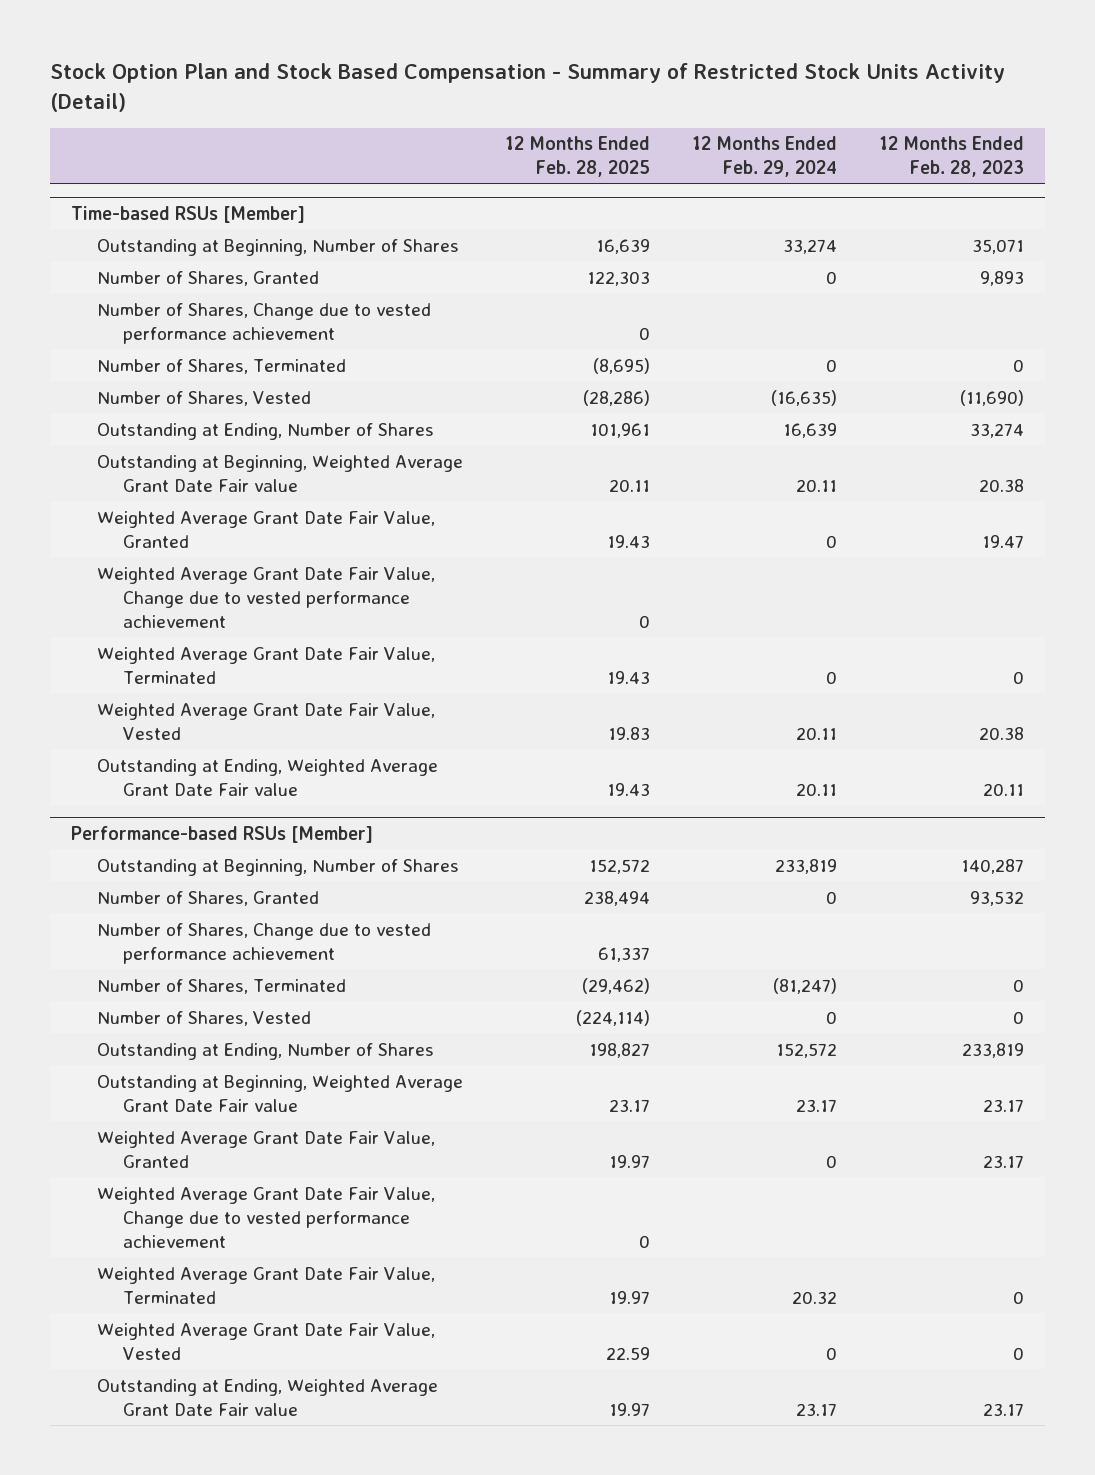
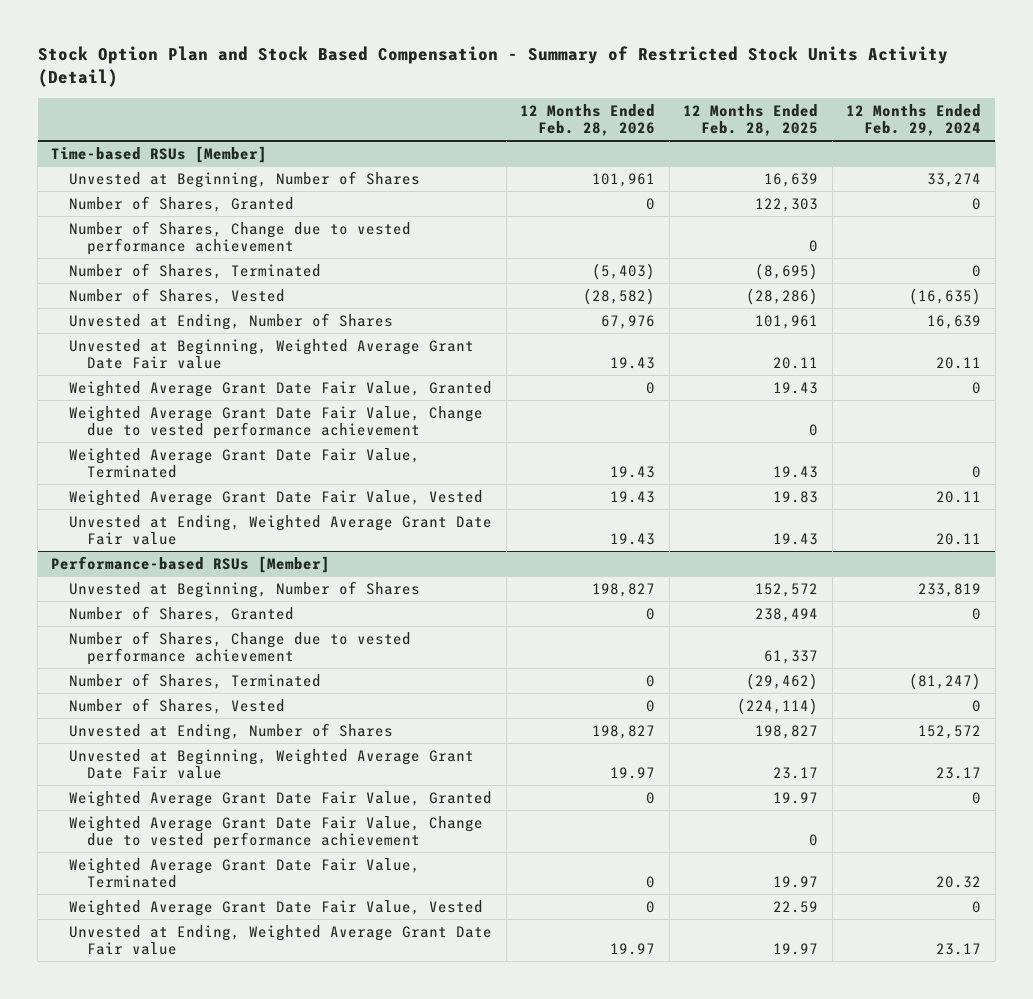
- | 12 Months Ended Feb. 28, 2025 | 12 Months Ended Feb. 29, 2024 | 12 Months Ended Feb. 28, 2023
+ | 12 Months Ended Feb. 28, 2026 | 12 Months Ended Feb. 28, 2025 | 12 Months Ended Feb. 29, 2024
@ Time-based RSUs [Member]
- Outstanding at Beginning, Number of Shares | 16,639 | 33,274 | 35,071
+ Unvested at Beginning, Number of Shares | 101,961 | 16,639 | 33,274
- Outstanding at Ending, Number of Shares | 101,961 | 16,639 | 33,274
- Outstanding at Beginning, Weighted Average Grant Date Fair value | 20.11 | 20.11 | 20.38
+ Unvested at Ending, Number of Shares | 67,976 | 101,961 | 16,639
+ Unvested at Beginning, Weighted Average Grant Date Fair value | 19.43 | 20.11 | 20.11
- Outstanding at Ending, Weighted Average Grant Date Fair value | 19.43 | 20.11 | 20.11
+ Unvested at Ending, Weighted Average Grant Date Fair value | 19.43 | 19.43 | 20.11
@ Performance-based RSUs [Member]
- Outstanding at Beginning, Number of Shares | 152,572 | 233,819 | 140,287
+ Unvested at Beginning, Number of Shares | 198,827 | 152,572 | 233,819
- Outstanding at Ending, Number of Shares | 198,827 | 152,572 | 233,819
- Outstanding at Beginning, Weighted Average Grant Date Fair value | 23.17 | 23.17 | 23.17
+ Unvested at Ending, Number of Shares | 198,827 | 198,827 | 152,572
+ Unvested at Beginning, Weighted Average Grant Date Fair value | 19.97 | 23.17 | 23.17
- Outstanding at Ending, Weighted Average Grant Date Fair value | 19.97 | 23.17 | 23.17
+ Unvested at Ending, Weighted Average Grant Date Fair value | 19.97 | 19.97 | 23.17

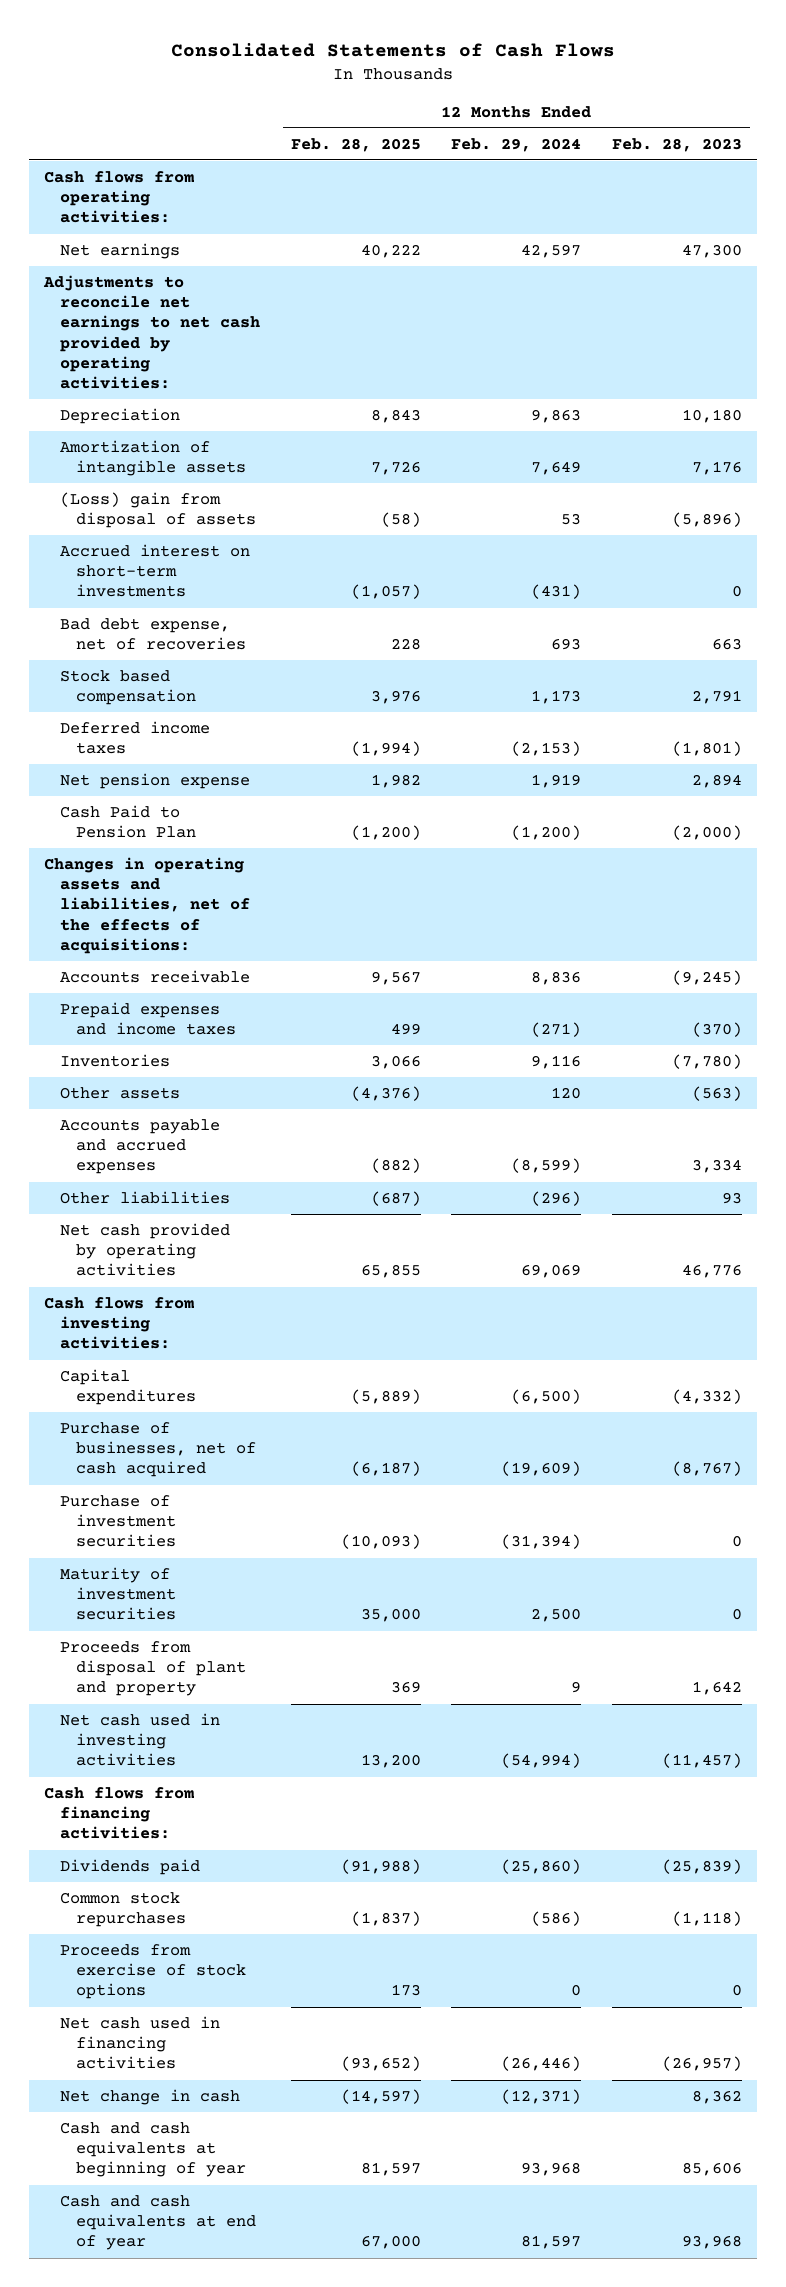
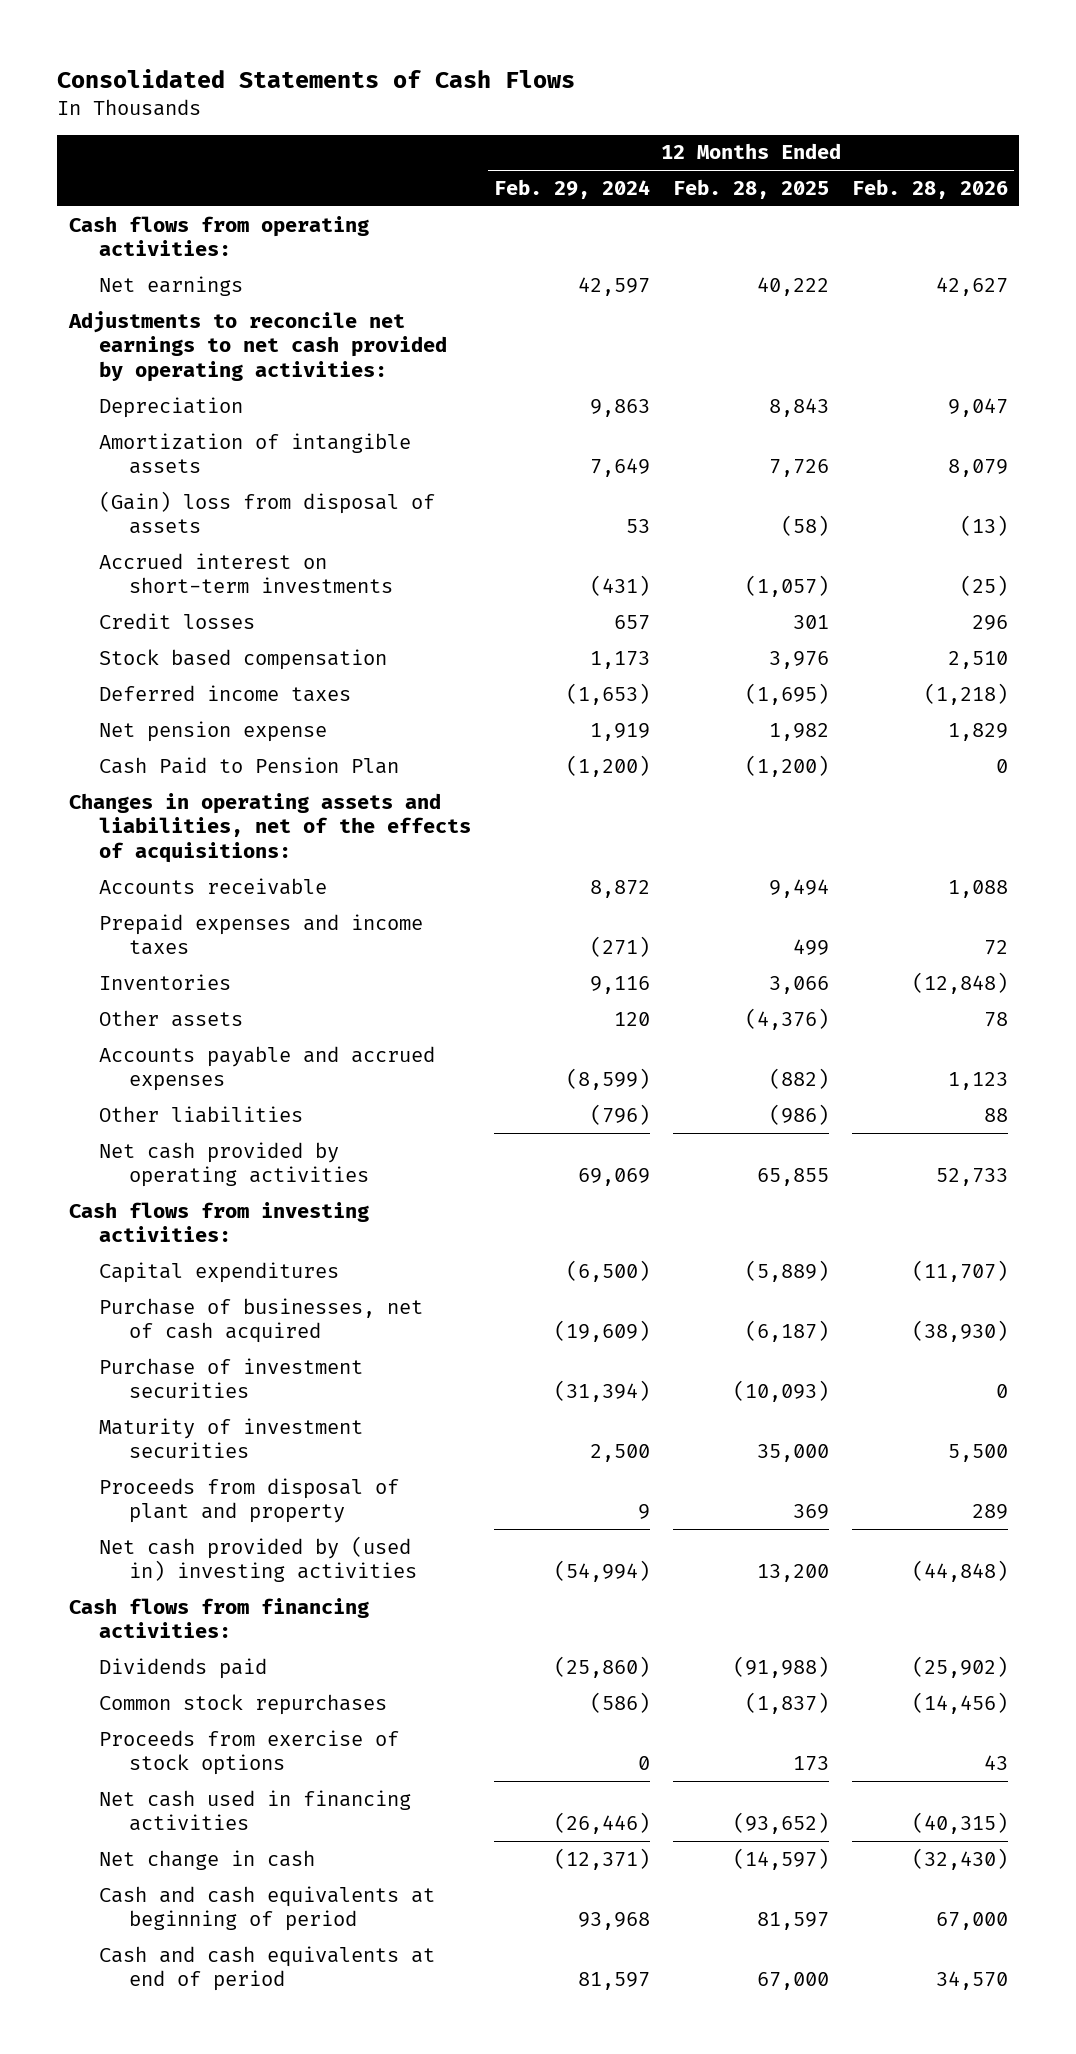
- | 12 Months Ended Feb. 28, 2025 | 12 Months Ended Feb. 29, 2024 | 12 Months Ended Feb. 28, 2023
+ | 12 Months Ended Feb. 29, 2024 | 12 Months Ended Feb. 28, 2025 | 12 Months Ended Feb. 28, 2026
- (Loss) gain from disposal of assets | (58) | 53 | (5,896)
+ (Gain) loss from disposal of assets | 53 | (58) | (13)
- Bad debt expense, net of recoveries | 228 | 693 | 663
+ Credit losses | 657 | 301 | 296
- Deferred income taxes | (1,994) | (2,153) | (1,801)
+ Deferred income taxes | (1,653) | (1,695) | (1,218)
- Accounts receivable | 9,567 | 8,836 | (9,245)
+ Accounts receivable | 8,872 | 9,494 | 1,088
- Other liabilities | (687) | (296) | 93
+ Other liabilities | (796) | (986) | 88
- Net cash used in investing activities | 13,200 | (54,994) | (11,457)
+ Net cash provided by (used in) investing activities | (54,994) | 13,200 | (44,848)
- Cash and cash equivalents at beginning of year | 81,597 | 93,968 | 85,606
- Cash and cash equivalents at end of year | 67,000 | 81,597 | 93,968
+ Cash and cash equivalents at beginning of period | 93,968 | 81,597 | 67,000
+ Cash and cash equivalents at end of period | 81,597 | 67,000 | 34,570

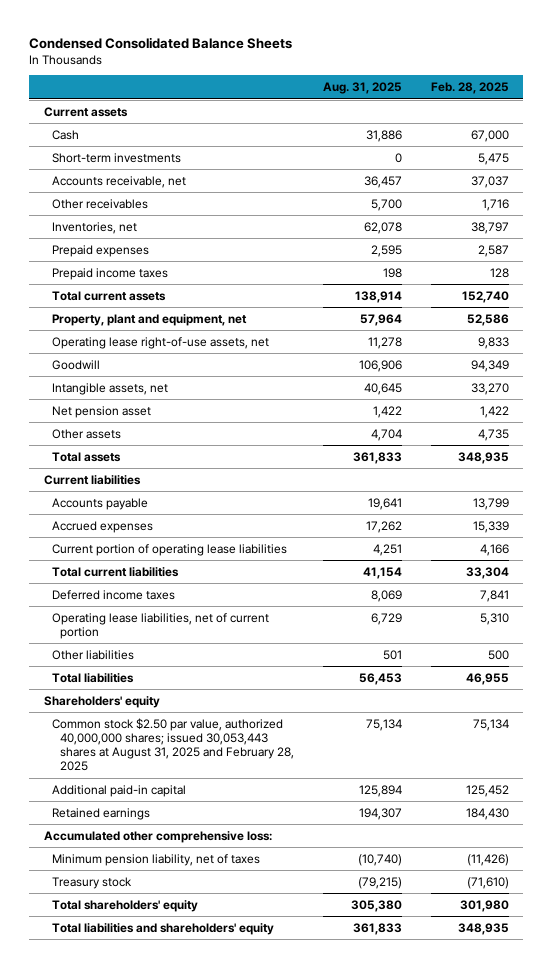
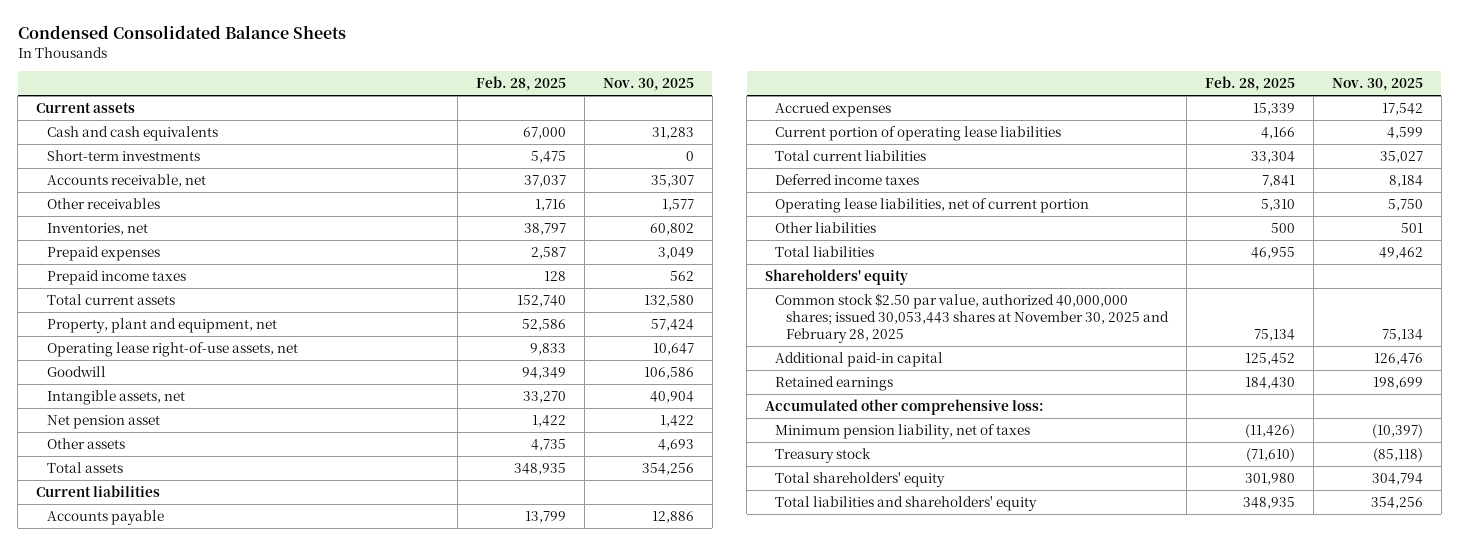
- | Aug. 31, 2025 | Feb. 28, 2025
+ | Feb. 28, 2025 | Nov. 30, 2025
- Cash | 31,886 | 67,000
+ Cash and cash equivalents | 67,000 | 31,283
- Common stock $2.50 par value, authorized 40,000,000 shares; issued 30,053,443 shares at August 31, 2025 and February 28, 2025 | 75,134 | 75,134
+ Common stock $2.50 par value, authorized 40,000,000 shares; issued 30,053,443 shares at November 30, 2025 and February 28, 2025 | 75,134 | 75,134

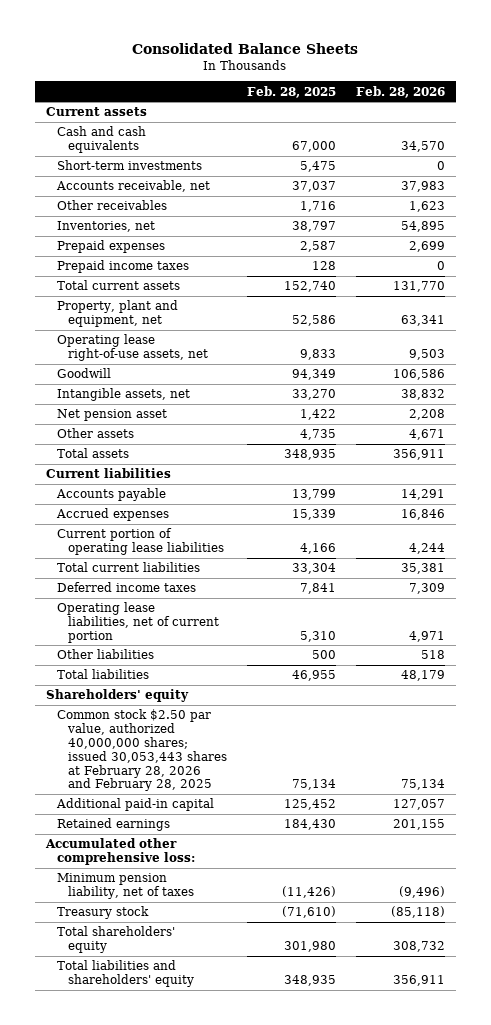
- Condensed Consolidated Balance Sheets
+ Consolidated Balance Sheets
- | Feb. 28, 2025 | Nov. 30, 2025
+ | Feb. 28, 2025 | Feb. 28, 2026
- Common stock $2.50 par value, authorized 40,000,000 shares; issued 30,053,443 shares at November 30, 2025 and February 28, 2025 | 75,134 | 75,134
+ Common stock $2.50 par value, authorized 40,000,000 shares; issued 30,053,443 shares at February 28, 2026 and February 28, 2025 | 75,134 | 75,134

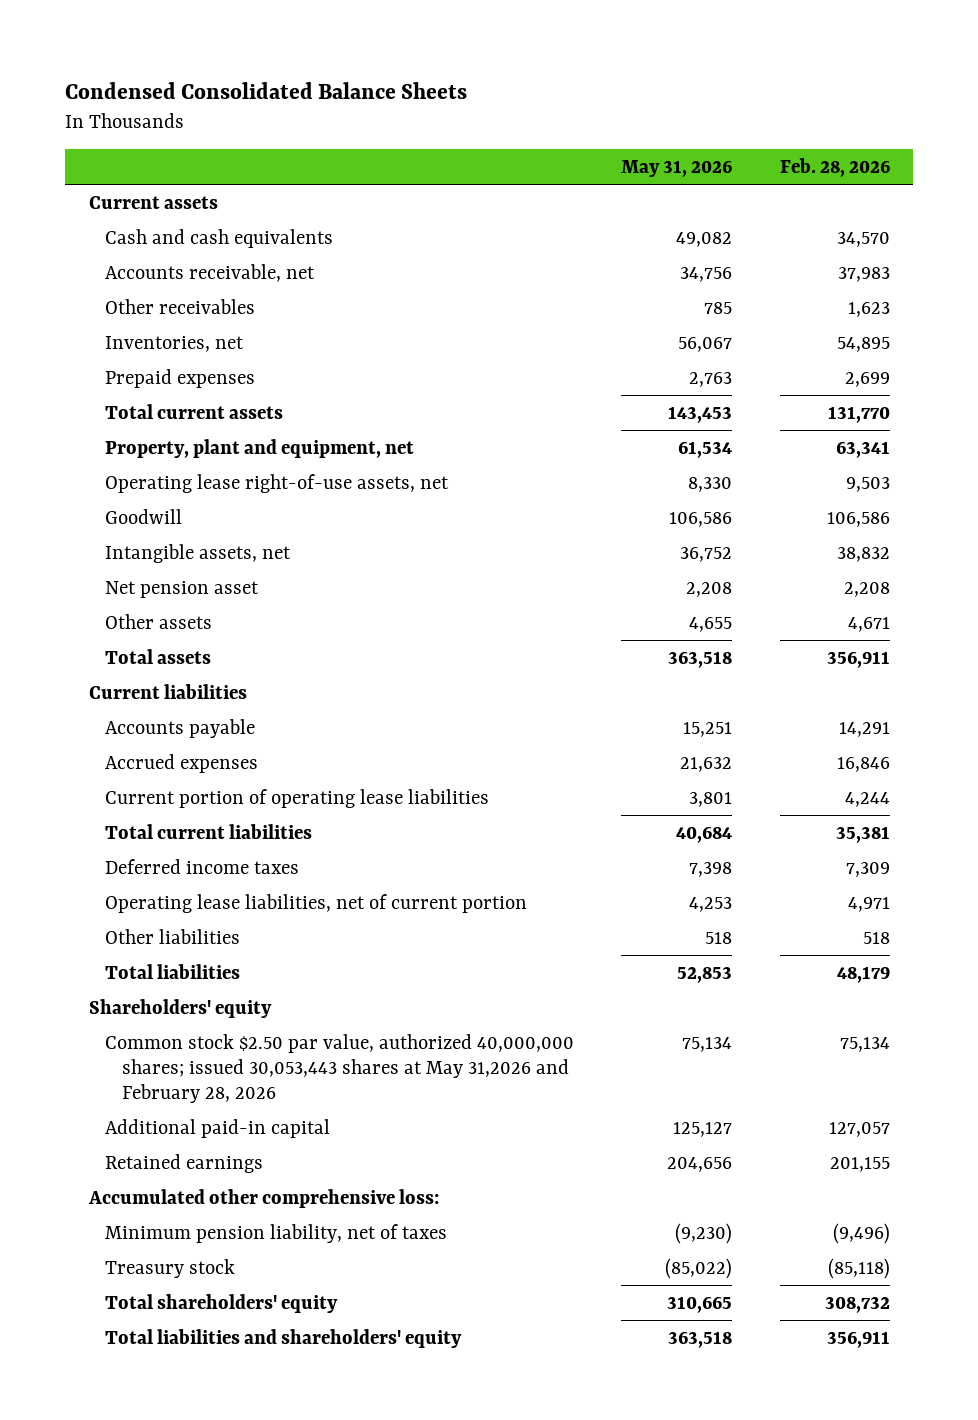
- Consolidated Balance Sheets
+ Condensed Consolidated Balance Sheets
- | Feb. 28, 2025 | Feb. 28, 2026
+ | May 31, 2026 | Feb. 28, 2026
- Short-term investments | 5,475 | 0
- Prepaid income taxes | 128 | 0
- Common stock $2.50 par value, authorized 40,000,000 shares; issued 30,053,443 shares at February 28, 2026 and February 28, 2025 | 75,134 | 75,134
+ Common stock $2.50 par value, authorized 40,000,000 shares; issued 30,053,443 shares at May 31,2026 and February 28, 2026 | 75,134 | 75,134

